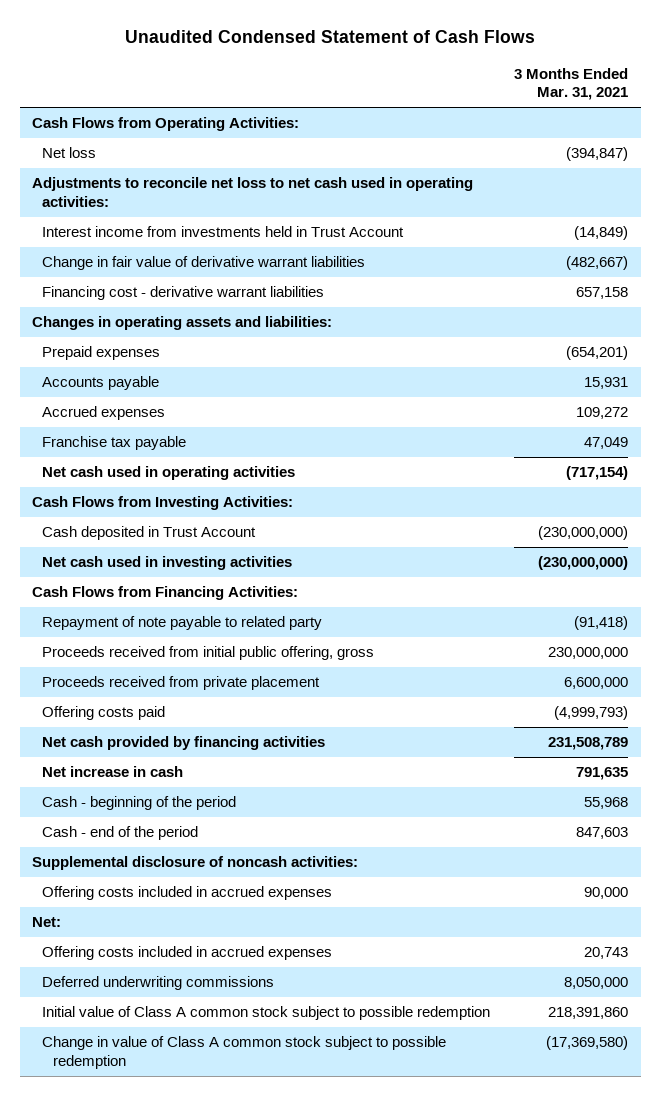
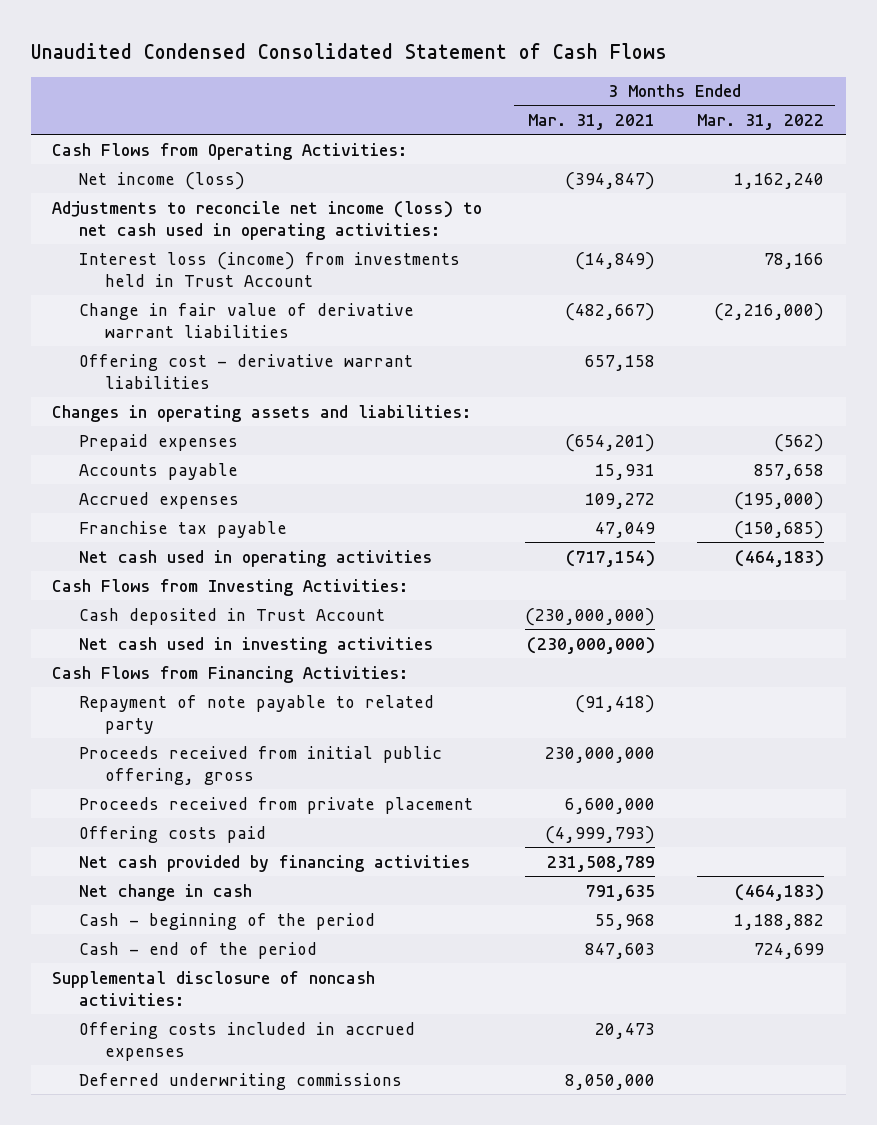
- Unaudited Condensed Statement of Cash Flows
+ Unaudited Condensed Consolidated Statement of Cash Flows
- | 3 Months Ended Mar. 31, 2021
+ | 3 Months Ended Mar. 31, 2021 | 3 Months Ended Mar. 31, 2022
- Net loss | (394,847)
- Adjustments to reconcile net loss to net cash used in operating activities:
- Interest income from investments held in Trust Account | (14,849)
+ Net income (loss) | (394,847) | 1,162,240
+ Adjustments to reconcile net income (loss) to net cash used in operating activities:
+ Interest loss (income) from investments held in Trust Account | (14,849) | 78,166
- Financing cost - derivative warrant liabilities | 657,158
+ Offering cost - derivative warrant liabilities | 657,158 |
- Net increase in cash | 791,635
+ Net change in cash | 791,635 | (464,183)
- Offering costs included in accrued expenses | 90,000
- Net:
- Offering costs included in accrued expenses | 20,743
+ Offering costs included in accrued expenses | 20,473 |
- Initial value of Class A common stock subject to possible redemption | 218,391,860
- Change in value of Class A common stock subject to possible redemption | (17,369,580)

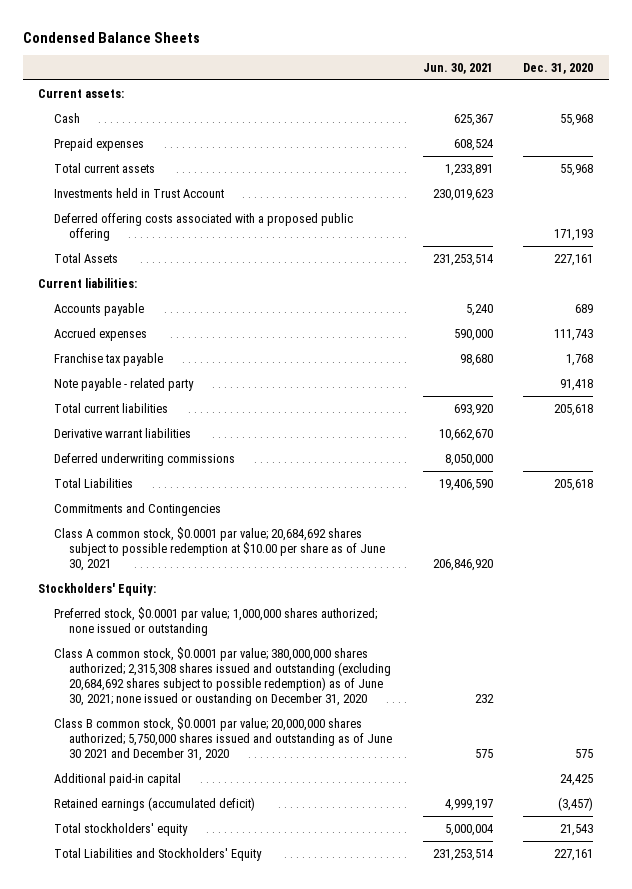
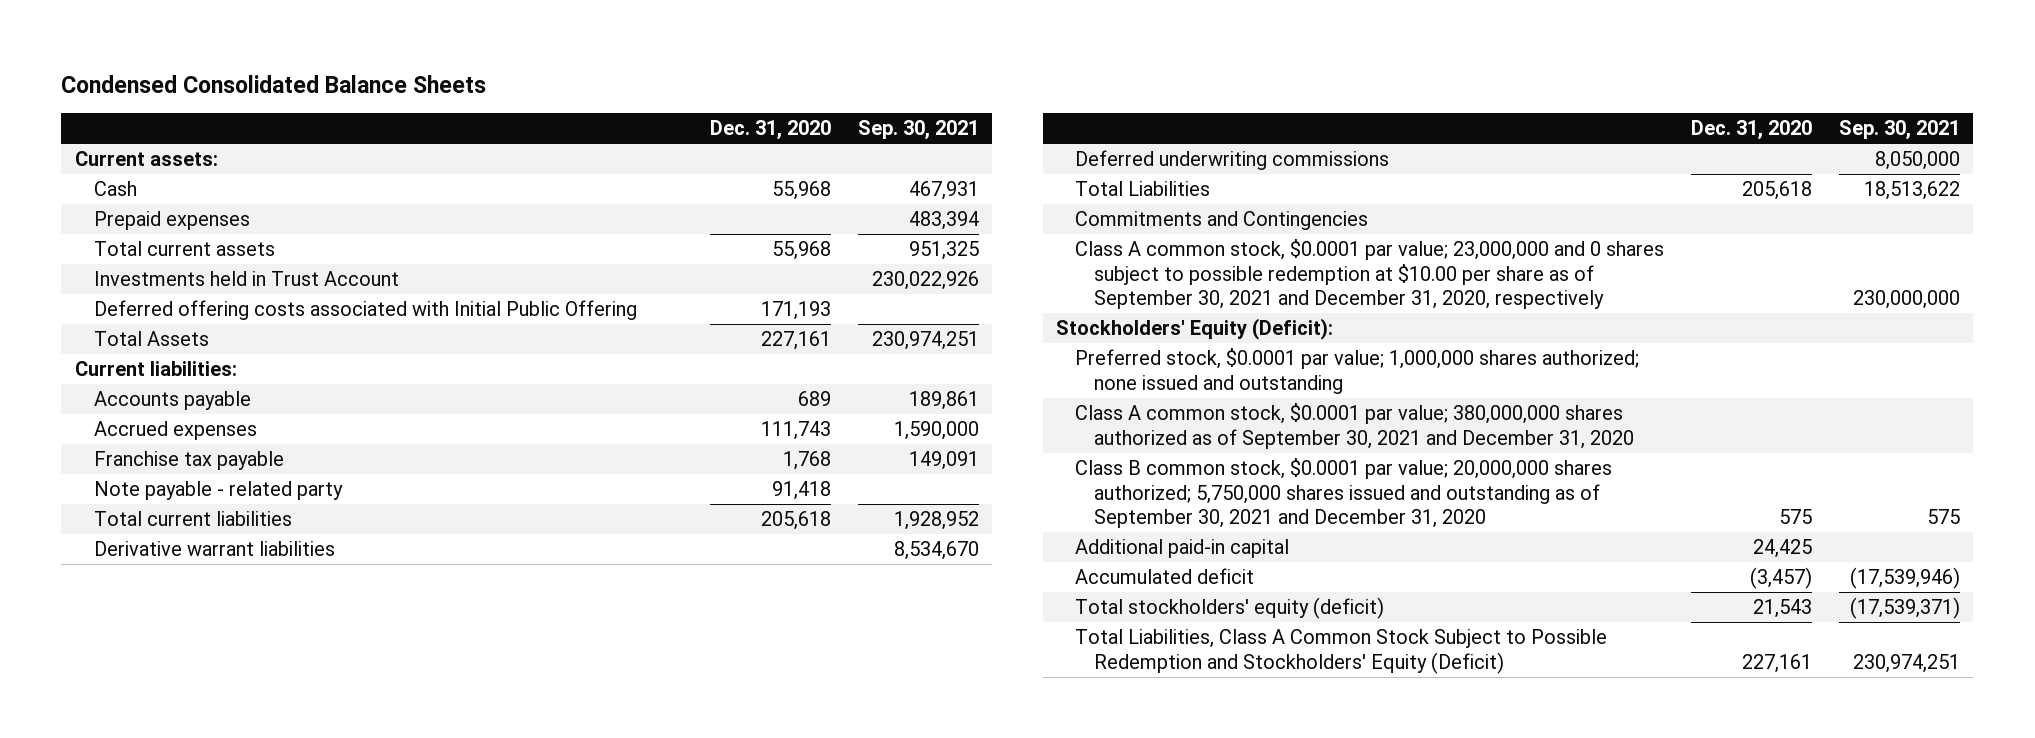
- Condensed Balance Sheets
+ Condensed Consolidated Balance Sheets
- | Jun. 30, 2021 | Dec. 31, 2020
+ | Dec. 31, 2020 | Sep. 30, 2021
- Deferred offering costs associated with a proposed public offering | | 171,193
+ Deferred offering costs associated with Initial Public Offering | 171,193 |
- Class A common stock, $0.0001 par value; 20,684,692 shares subject to possible redemption at $10.00 per share as of June 30, 2021 | 206,846,920 |
- Stockholders' Equity:
- Preferred stock, $0.0001 par value; 1,000,000 shares authorized; none issued or outstanding
- Class A common stock, $0.0001 par value; 380,000,000 shares authorized; 2,315,308 shares issued and outstanding (excluding 20,684,692 shares subject to possible redemption) as of June 30, 2021; none issued or oustanding on December 31, 2020 | 232 |
- Class B common stock, $0.0001 par value; 20,000,000 shares authorized; 5,750,000 shares issued and outstanding as of June 30 2021 and December 31, 2020 | 575 | 575
+ Class A common stock, $0.0001 par value; 23,000,000 and 0 shares subject to possible redemption at $10.00 per share as of September 30, 2021 and December 31, 2020, respectively | | 230,000,000
+ Stockholders' Equity (Deficit):
+ Preferred stock, $0.0001 par value; 1,000,000 shares authorized; none issued and outstanding
+ Class A common stock, $0.0001 par value; 380,000,000 shares authorized as of September 30, 2021 and December 31, 2020
+ Class B common stock, $0.0001 par value; 20,000,000 shares authorized; 5,750,000 shares issued and outstanding as of September 30, 2021 and December 31, 2020 | 575 | 575
- Retained earnings (accumulated deficit) | 4,999,197 | (3,457)
- Total stockholders' equity | 5,000,004 | 21,543
- Total Liabilities and Stockholders' Equity | 231,253,514 | 227,161
+ Accumulated deficit | (3,457) | (17,539,946)
+ Total stockholders' equity (deficit) | 21,543 | (17,539,371)
+ Total Liabilities, Class A Common Stock Subject to Possible Redemption and Stockholders' Equity (Deficit) | 227,161 | 230,974,251

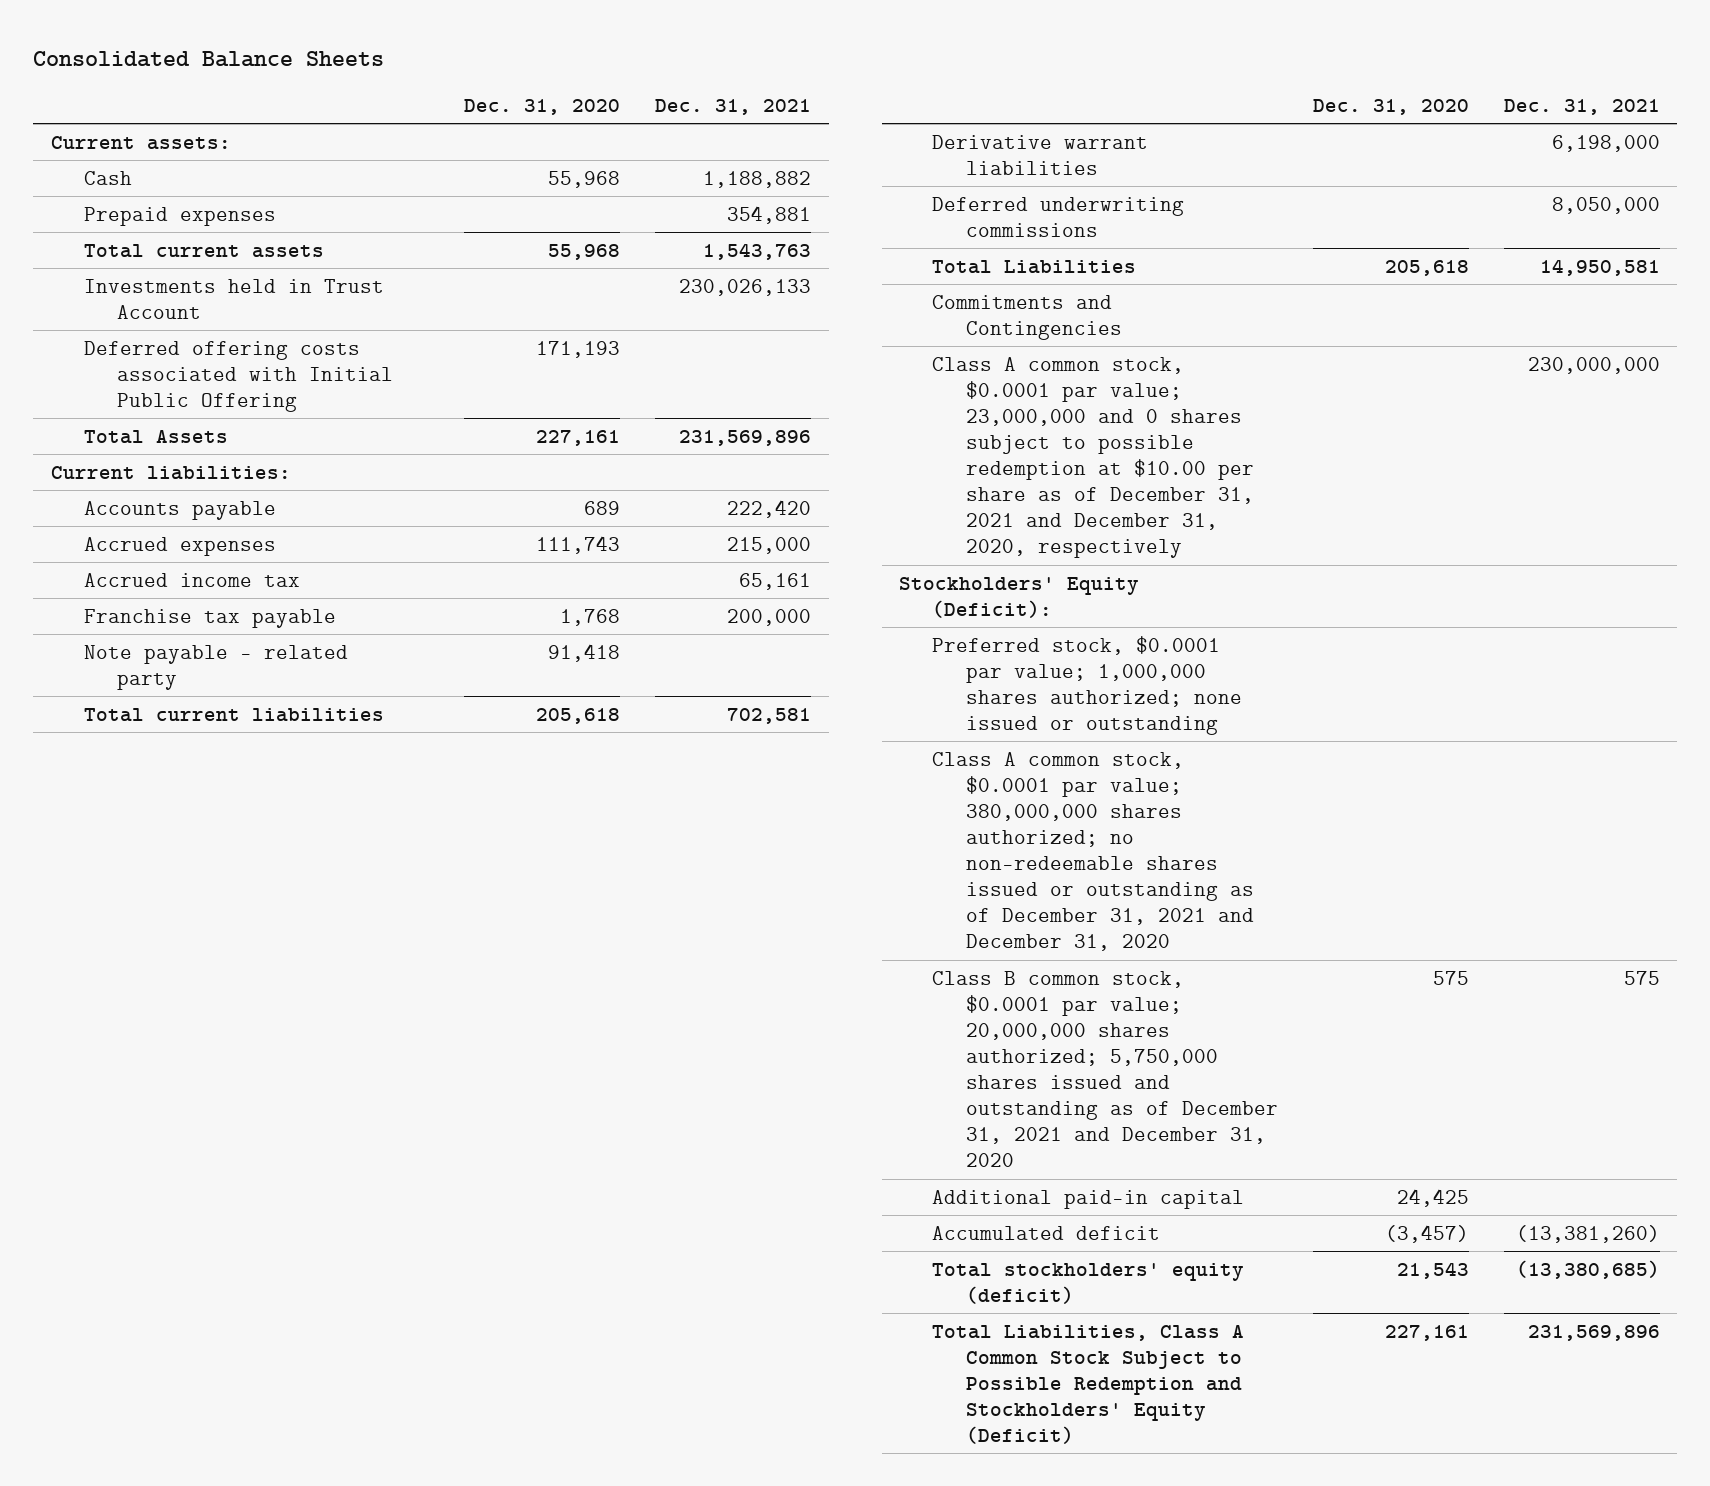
- Condensed Consolidated Balance Sheets
+ Consolidated Balance Sheets
- | Dec. 31, 2020 | Sep. 30, 2021
+ | Dec. 31, 2020 | Dec. 31, 2021
+ Accrued income tax | | 65,161
- Class A common stock, $0.0001 par value; 23,000,000 and 0 shares subject to possible redemption at $10.00 per share as of September 30, 2021 and December 31, 2020, respectively | | 230,000,000
+ Class A common stock, $0.0001 par value; 23,000,000 and 0 shares subject to possible redemption at $10.00 per share as of December 31, 2021 and December 31, 2020, respectively | | 230,000,000
- Preferred stock, $0.0001 par value; 1,000,000 shares authorized; none issued and outstanding
- Class A common stock, $0.0001 par value; 380,000,000 shares authorized as of September 30, 2021 and December 31, 2020
- Class B common stock, $0.0001 par value; 20,000,000 shares authorized; 5,750,000 shares issued and outstanding as of September 30, 2021 and December 31, 2020 | 575 | 575
+ Preferred stock, $0.0001 par value; 1,000,000 shares authorized; none issued or outstanding
+ Class A common stock, $0.0001 par value; 380,000,000 shares authorized; no non-redeemable shares issued or outstanding as of December 31, 2021 and December 31, 2020
+ Class B common stock, $0.0001 par value; 20,000,000 shares authorized; 5,750,000 shares issued and outstanding as of December 31, 2021 and December 31, 2020 | 575 | 575

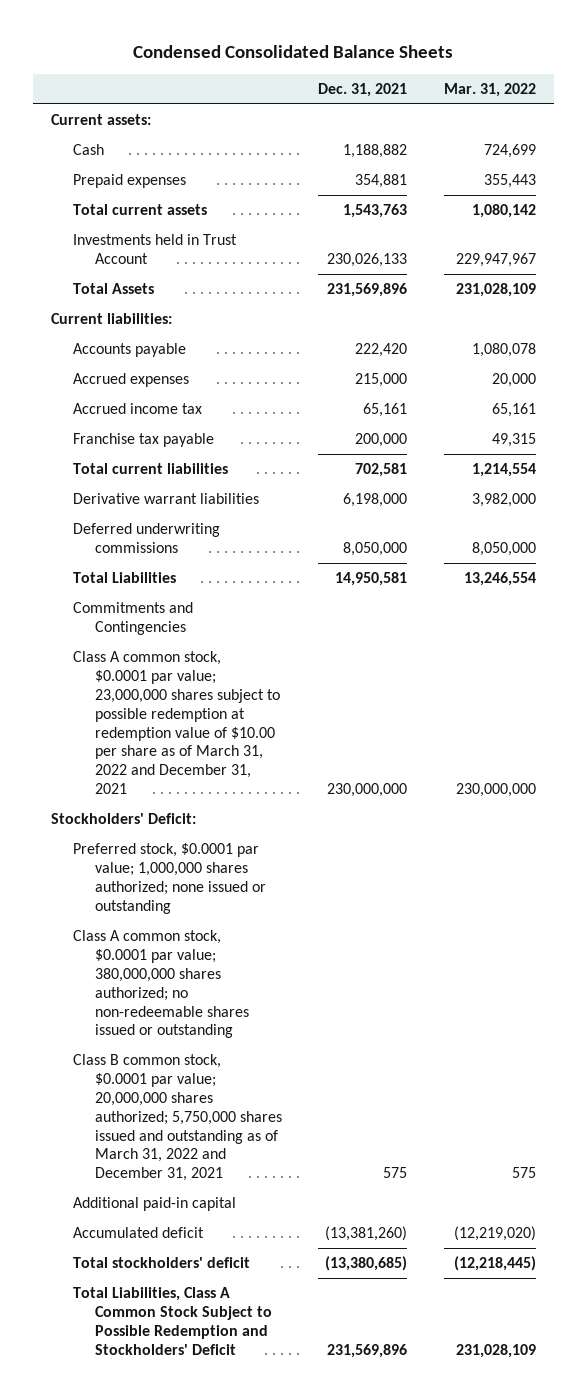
- Consolidated Balance Sheets
+ Condensed Consolidated Balance Sheets
- | Dec. 31, 2020 | Dec. 31, 2021
+ | Dec. 31, 2021 | Mar. 31, 2022
- Deferred offering costs associated with Initial Public Offering | 171,193 |
- Note payable - related party | 91,418 |
- Class A common stock, $0.0001 par value; 23,000,000 and 0 shares subject to possible redemption at $10.00 per share as of December 31, 2021 and December 31, 2020, respectively | | 230,000,000
- Stockholders' Equity (Deficit):
- Preferred stock, $0.0001 par value; 1,000,000 shares authorized; none issued or outstanding
- Class A common stock, $0.0001 par value; 380,000,000 shares authorized; no non-redeemable shares issued or outstanding as of December 31, 2021 and December 31, 2020
- Class B common stock, $0.0001 par value; 20,000,000 shares authorized; 5,750,000 shares issued and outstanding as of December 31, 2021 and December 31, 2020 | 575 | 575
+ Class A common stock, $0.0001 par value; 23,000,000 shares subject to possible redemption at redemption value of $10.00 per share as of March 31, 2022 and December 31, 2021 | 230,000,000 | 230,000,000
+ Stockholders' Deficit:
+ Preferred stock, $0.0001 par value; 1,000,000 shares authorized; none issued or outstanding
+ Class A common stock, $0.0001 par value; 380,000,000 shares authorized; no non-redeemable shares issued or outstanding
+ Class B common stock, $0.0001 par value; 20,000,000 shares authorized; 5,750,000 shares issued and outstanding as of March 31, 2022 and December 31, 2021 | 575 | 575
- Total stockholders' equity (deficit) | 21,543 | (13,380,685)
- Total Liabilities, Class A Common Stock Subject to Possible Redemption and Stockholders' Equity (Deficit) | 227,161 | 231,569,896
+ Total stockholders' deficit | (13,380,685) | (12,218,445)
+ Total Liabilities, Class A Common Stock Subject to Possible Redemption and Stockholders' Deficit | 231,569,896 | 231,028,109

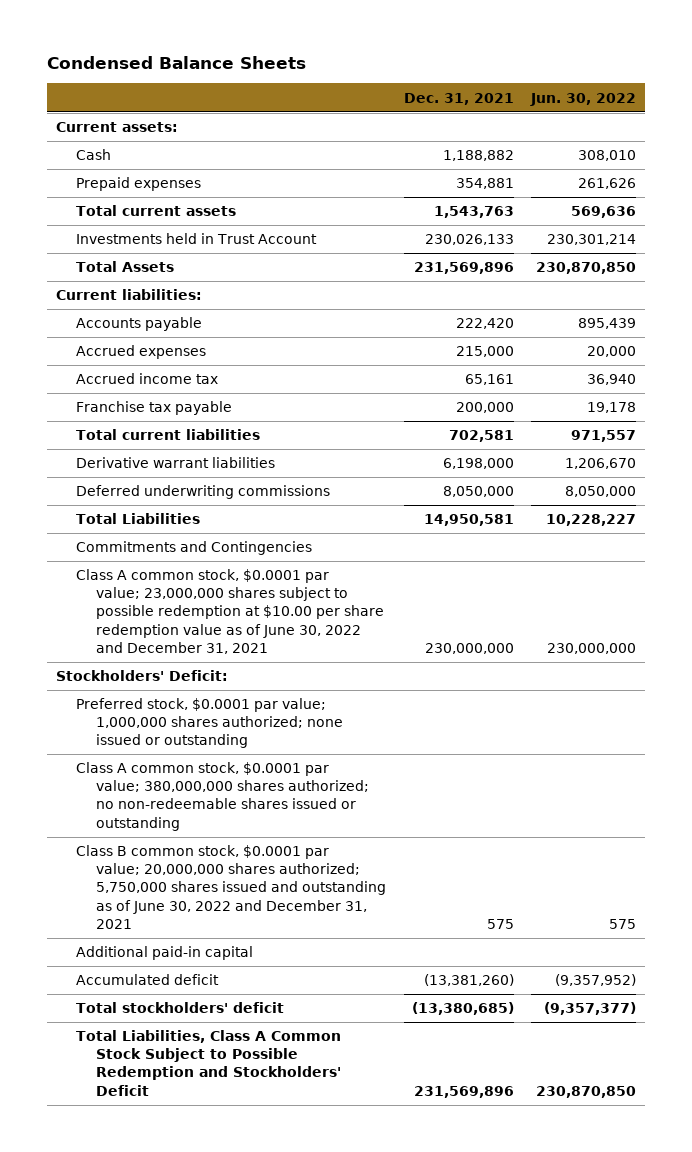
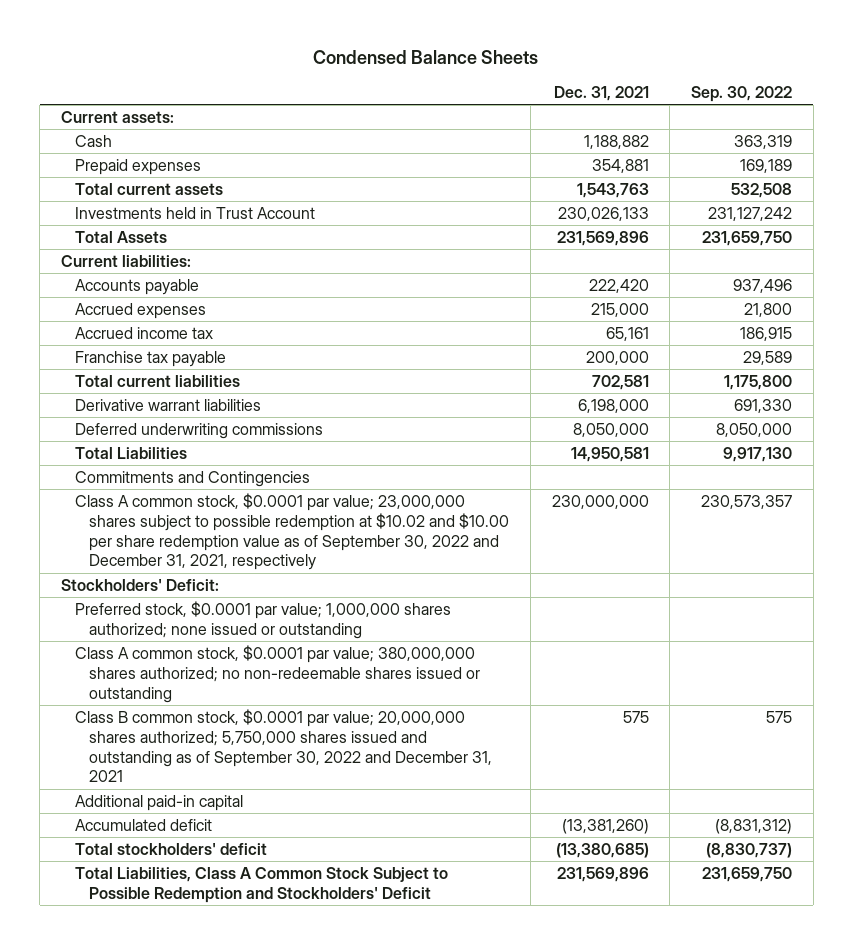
- | Dec. 31, 2021 | Jun. 30, 2022
+ | Dec. 31, 2021 | Sep. 30, 2022
- Class A common stock, $0.0001 par value; 23,000,000 shares subject to possible redemption at $10.00 per share redemption value as of June 30, 2022 and December 31, 2021 | 230,000,000 | 230,000,000
+ Class A common stock, $0.0001 par value; 23,000,000 shares subject to possible redemption at $10.02 and $10.00 per share redemption value as of September 30, 2022 and December 31, 2021, respectively | 230,000,000 | 230,573,357
- Class B common stock, $0.0001 par value; 20,000,000 shares authorized; 5,750,000 shares issued and outstanding as of June 30, 2022 and December 31, 2021 | 575 | 575
+ Class B common stock, $0.0001 par value; 20,000,000 shares authorized; 5,750,000 shares issued and outstanding as of September 30, 2022 and December 31, 2021 | 575 | 575

